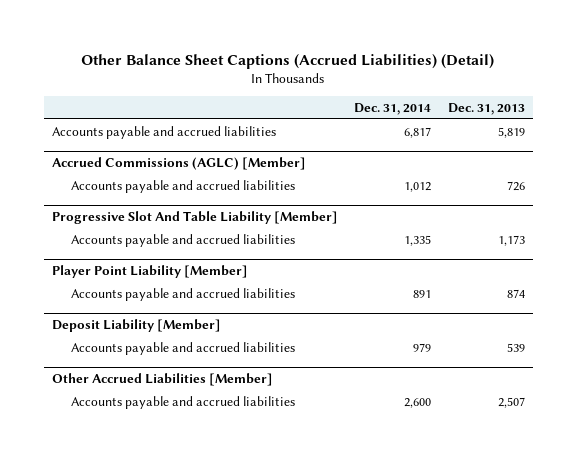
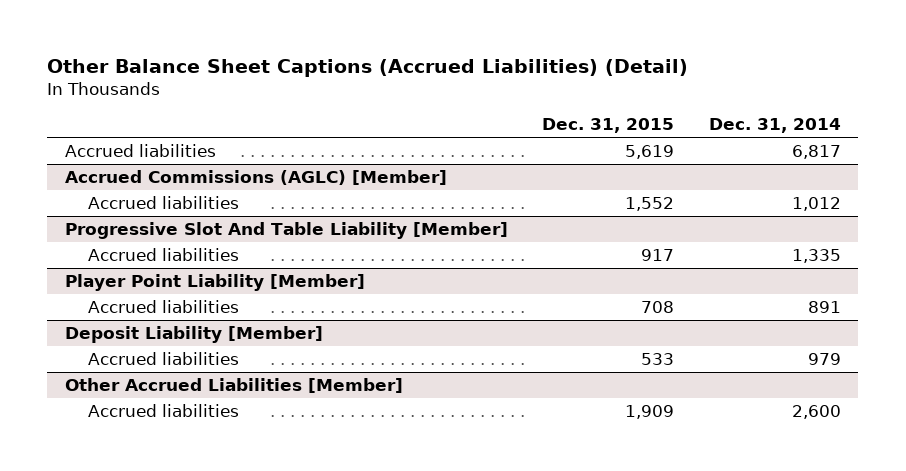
- | Dec. 31, 2014 | Dec. 31, 2013
+ | Dec. 31, 2015 | Dec. 31, 2014
- Accounts payable and accrued liabilities | 6,817 | 5,819
+ Accrued liabilities | 5,619 | 6,817
@ Accrued Commissions (AGLC) [Member]
- Accounts payable and accrued liabilities | 1,012 | 726
+ Accrued liabilities | 1,552 | 1,012
@ Progressive Slot And Table Liability [Member]
- Accounts payable and accrued liabilities | 1,335 | 1,173
+ Accrued liabilities | 917 | 1,335
@ Player Point Liability [Member]
- Accounts payable and accrued liabilities | 891 | 874
+ Accrued liabilities | 708 | 891
@ Deposit Liability [Member]
- Accounts payable and accrued liabilities | 979 | 539
+ Accrued liabilities | 533 | 979
@ Other Accrued Liabilities [Member]
- Accounts payable and accrued liabilities | 2,600 | 2,507
+ Accrued liabilities | 1,909 | 2,600

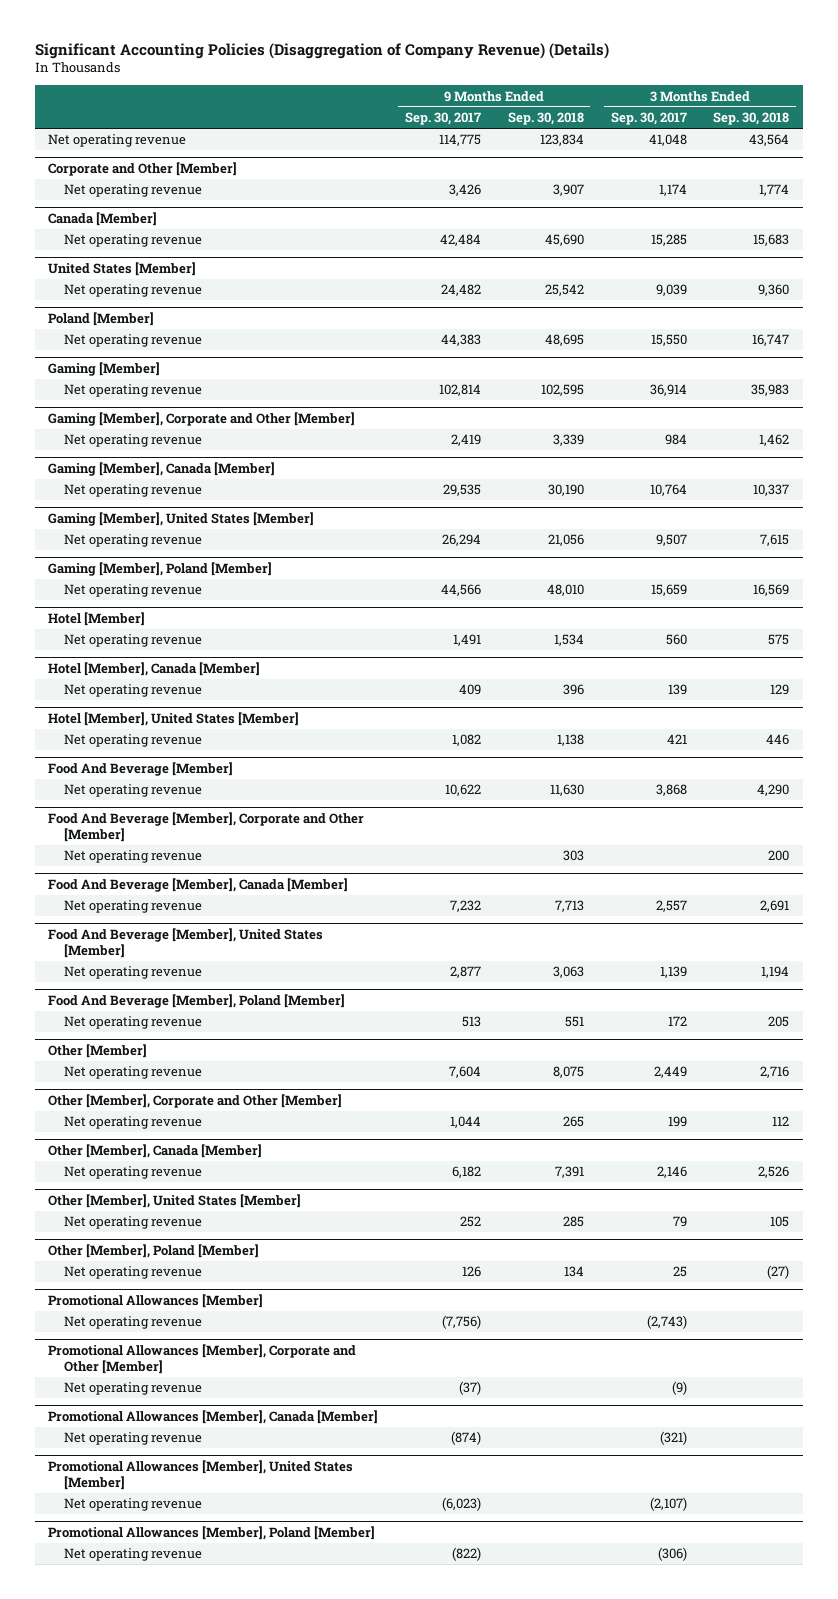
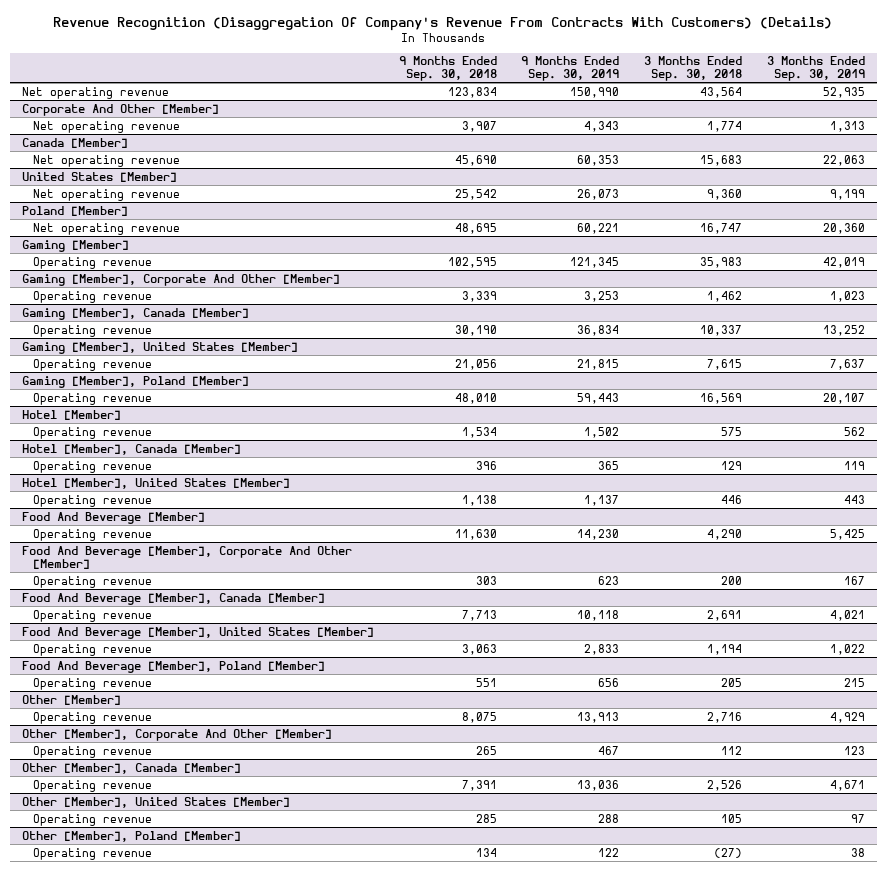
- Significant Accounting Policies (Disaggregation of Company Revenue) (Details)
+ Revenue Recognition (Disaggregation Of Company's Revenue From Contracts With Customers) (Details)
- | 9 Months Ended Sep. 30, 2017 | 9 Months Ended Sep. 30, 2018 | 3 Months Ended Sep. 30, 2017 | 3 Months Ended Sep. 30, 2018
+ | 9 Months Ended Sep. 30, 2018 | 9 Months Ended Sep. 30, 2019 | 3 Months Ended Sep. 30, 2018 | 3 Months Ended Sep. 30, 2019
- Corporate and Other [Member]
+ Corporate And Other [Member]
@ Gaming [Member]
- Net operating revenue | 102,814 | 102,595 | 36,914 | 35,983
- Gaming [Member], Corporate and Other [Member]
- Net operating revenue | 2,419 | 3,339 | 984 | 1,462
@ Gaming [Member]
+ Operating revenue | 102,595 | 121,345 | 35,983 | 42,019
+ Gaming [Member], Corporate And Other [Member]
+ Operating revenue | 3,339 | 3,253 | 1,462 | 1,023
@ Gaming [Member], Canada [Member]
- Net operating revenue | 29,535 | 30,190 | 10,764 | 10,337
+ Operating revenue | 30,190 | 36,834 | 10,337 | 13,252
@ Gaming [Member], United States [Member]
- Net operating revenue | 26,294 | 21,056 | 9,507 | 7,615
+ Operating revenue | 21,056 | 21,815 | 7,615 | 7,637
@ Gaming [Member], Poland [Member]
- Net operating revenue | 44,566 | 48,010 | 15,659 | 16,569
+ Operating revenue | 48,010 | 59,443 | 16,569 | 20,107
@ Hotel [Member]
- Net operating revenue | 1,491 | 1,534 | 560 | 575
+ Operating revenue | 1,534 | 1,502 | 575 | 562
@ Hotel [Member], Canada [Member]
- Net operating revenue | 409 | 396 | 139 | 129
+ Operating revenue | 396 | 365 | 129 | 119
@ Hotel [Member], United States [Member]
- Net operating revenue | 1,082 | 1,138 | 421 | 446
+ Operating revenue | 1,138 | 1,137 | 446 | 443
@ Food And Beverage [Member]
- Net operating revenue | 10,622 | 11,630 | 3,868 | 4,290
- Food And Beverage [Member], Corporate and Other [Member]
- Net operating revenue | | 303 | | 200
@ Food And Beverage [Member]
+ Operating revenue | 11,630 | 14,230 | 4,290 | 5,425
+ Food And Beverage [Member], Corporate And Other [Member]
+ Operating revenue | 303 | 623 | 200 | 167
@ Food And Beverage [Member], Canada [Member]
- Net operating revenue | 7,232 | 7,713 | 2,557 | 2,691
+ Operating revenue | 7,713 | 10,118 | 2,691 | 4,021
@ Food And Beverage [Member], United States [Member]
- Net operating revenue | 2,877 | 3,063 | 1,139 | 1,194
+ Operating revenue | 3,063 | 2,833 | 1,194 | 1,022
@ Food And Beverage [Member], Poland [Member]
- Net operating revenue | 513 | 551 | 172 | 205
+ Operating revenue | 551 | 656 | 205 | 215
@ Other [Member]
- Net operating revenue | 7,604 | 8,075 | 2,449 | 2,716
- Other [Member], Corporate and Other [Member]
- Net operating revenue | 1,044 | 265 | 199 | 112
@ Other [Member]
+ Operating revenue | 8,075 | 13,913 | 2,716 | 4,929
+ Other [Member], Corporate And Other [Member]
+ Operating revenue | 265 | 467 | 112 | 123
@ Other [Member], Canada [Member]
- Net operating revenue | 6,182 | 7,391 | 2,146 | 2,526
+ Operating revenue | 7,391 | 13,036 | 2,526 | 4,671
@ Other [Member], United States [Member]
- Net operating revenue | 252 | 285 | 79 | 105
+ Operating revenue | 285 | 288 | 105 | 97
@ Other [Member], Poland [Member]
- Net operating revenue | 126 | 134 | 25 | (27)
- Promotional Allowances [Member]
- Net operating revenue | (7,756) | | (2,743) |
- Promotional Allowances [Member], Corporate and Other [Member]
- Net operating revenue | (37) | | (9) |
- Promotional Allowances [Member], Canada [Member]
- Net operating revenue | (874) | | (321) |
- Promotional Allowances [Member], United States [Member]
- Net operating revenue | (6,023) | | (2,107) |
- Promotional Allowances [Member], Poland [Member]
- Net operating revenue | (822) | | (306) |
@ Other [Member], Poland [Member]
+ Operating revenue | 134 | 122 | (27) | 38

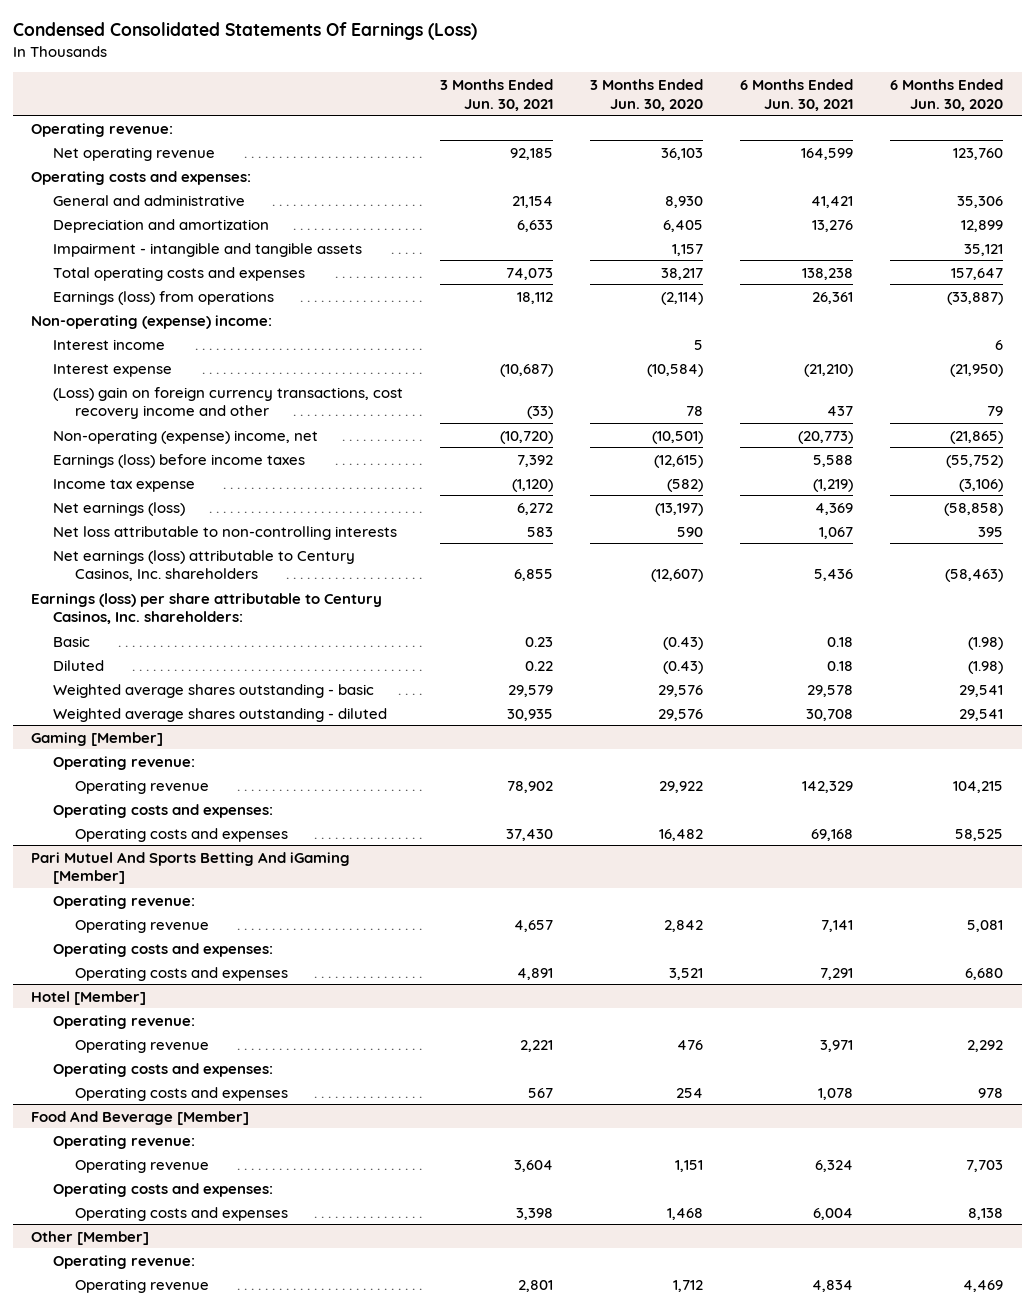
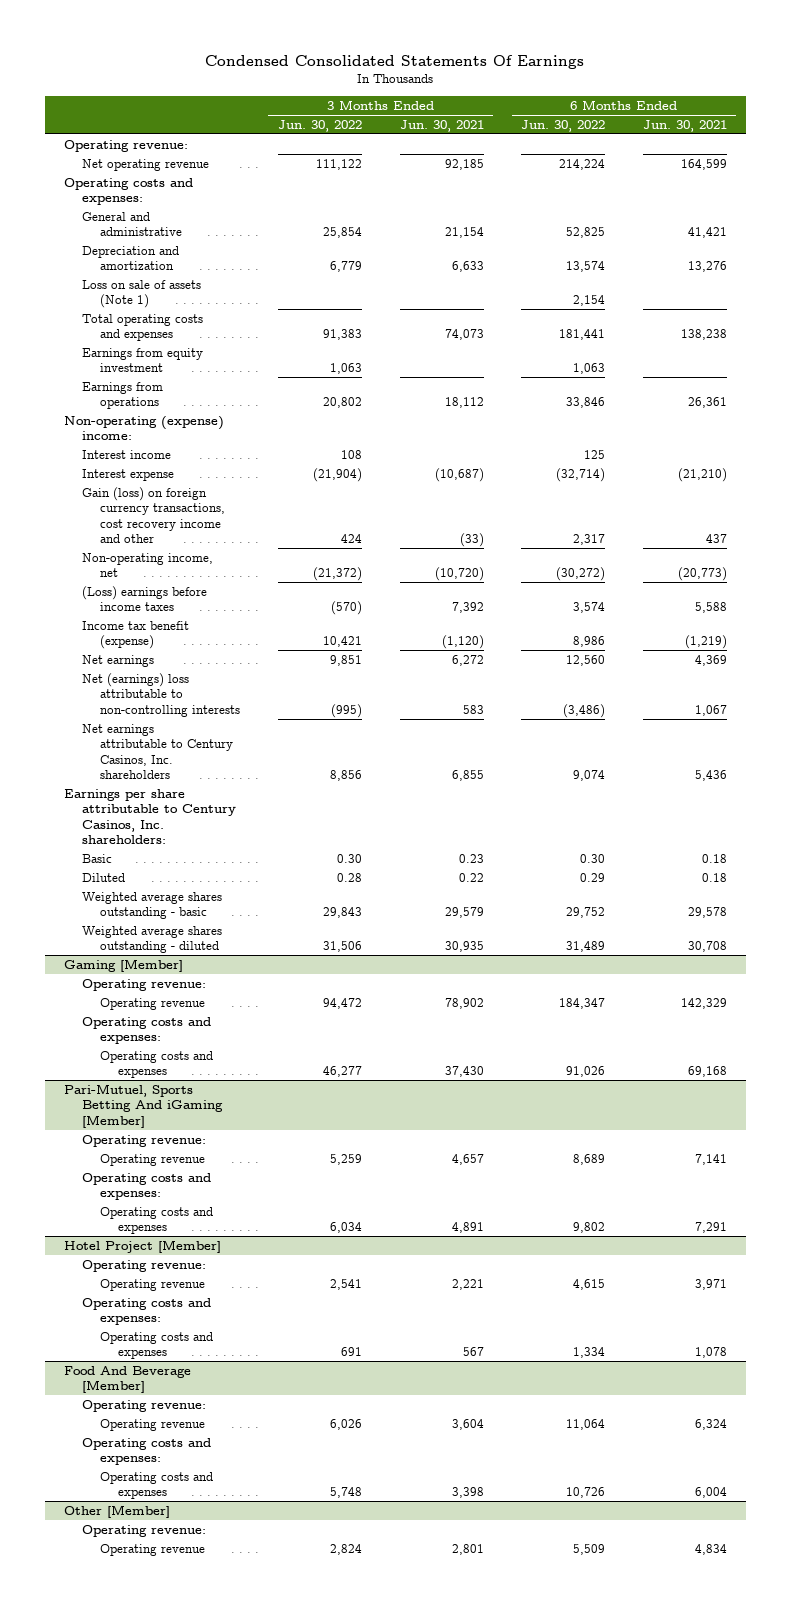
- Condensed Consolidated Statements Of Earnings (Loss)
+ Condensed Consolidated Statements Of Earnings
- | 3 Months Ended Jun. 30, 2021 | 3 Months Ended Jun. 30, 2020 | 6 Months Ended Jun. 30, 2021 | 6 Months Ended Jun. 30, 2020
+ | 3 Months Ended Jun. 30, 2022 | 3 Months Ended Jun. 30, 2021 | 6 Months Ended Jun. 30, 2022 | 6 Months Ended Jun. 30, 2021
- Impairment - intangible and tangible assets | | 1,157 | | 35,121
+ Loss on sale of assets (Note 1) | | | 2,154 |
- Earnings (loss) from operations | 18,112 | (2,114) | 26,361 | (33,887)
+ Earnings from equity investment | 1,063 | | 1,063 |
+ Earnings from operations | 20,802 | 18,112 | 33,846 | 26,361
- (Loss) gain on foreign currency transactions, cost recovery income and other | (33) | 78 | 437 | 79
- Non-operating (expense) income, net | (10,720) | (10,501) | (20,773) | (21,865)
- Earnings (loss) before income taxes | 7,392 | (12,615) | 5,588 | (55,752)
- Income tax expense | (1,120) | (582) | (1,219) | (3,106)
- Net earnings (loss) | 6,272 | (13,197) | 4,369 | (58,858)
- Net loss attributable to non-controlling interests | 583 | 590 | 1,067 | 395
- Net earnings (loss) attributable to Century Casinos, Inc. shareholders | 6,855 | (12,607) | 5,436 | (58,463)
- Earnings (loss) per share attributable to Century Casinos, Inc. shareholders:
+ Gain (loss) on foreign currency transactions, cost recovery income and other | 424 | (33) | 2,317 | 437
+ Non-operating income, net | (21,372) | (10,720) | (30,272) | (20,773)
+ (Loss) earnings before income taxes | (570) | 7,392 | 3,574 | 5,588
+ Income tax benefit (expense) | 10,421 | (1,120) | 8,986 | (1,219)
+ Net earnings | 9,851 | 6,272 | 12,560 | 4,369
+ Net (earnings) loss attributable to non-controlling interests | (995) | 583 | (3,486) | 1,067
+ Net earnings attributable to Century Casinos, Inc. shareholders | 8,856 | 6,855 | 9,074 | 5,436
+ Earnings per share attributable to Century Casinos, Inc. shareholders:
- Pari Mutuel And Sports Betting And iGaming [Member]
+ Pari-Mutuel, Sports Betting And iGaming [Member]
- Hotel [Member]
+ Hotel Project [Member]

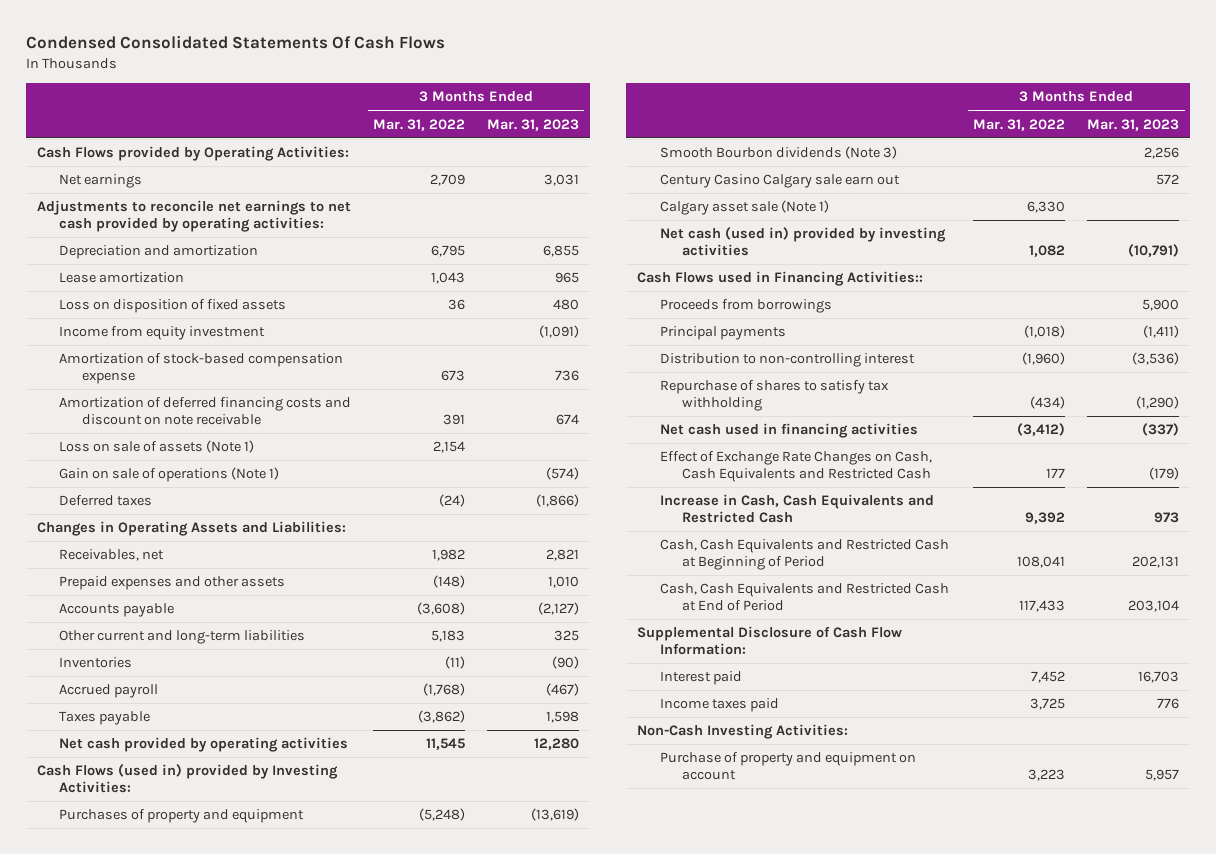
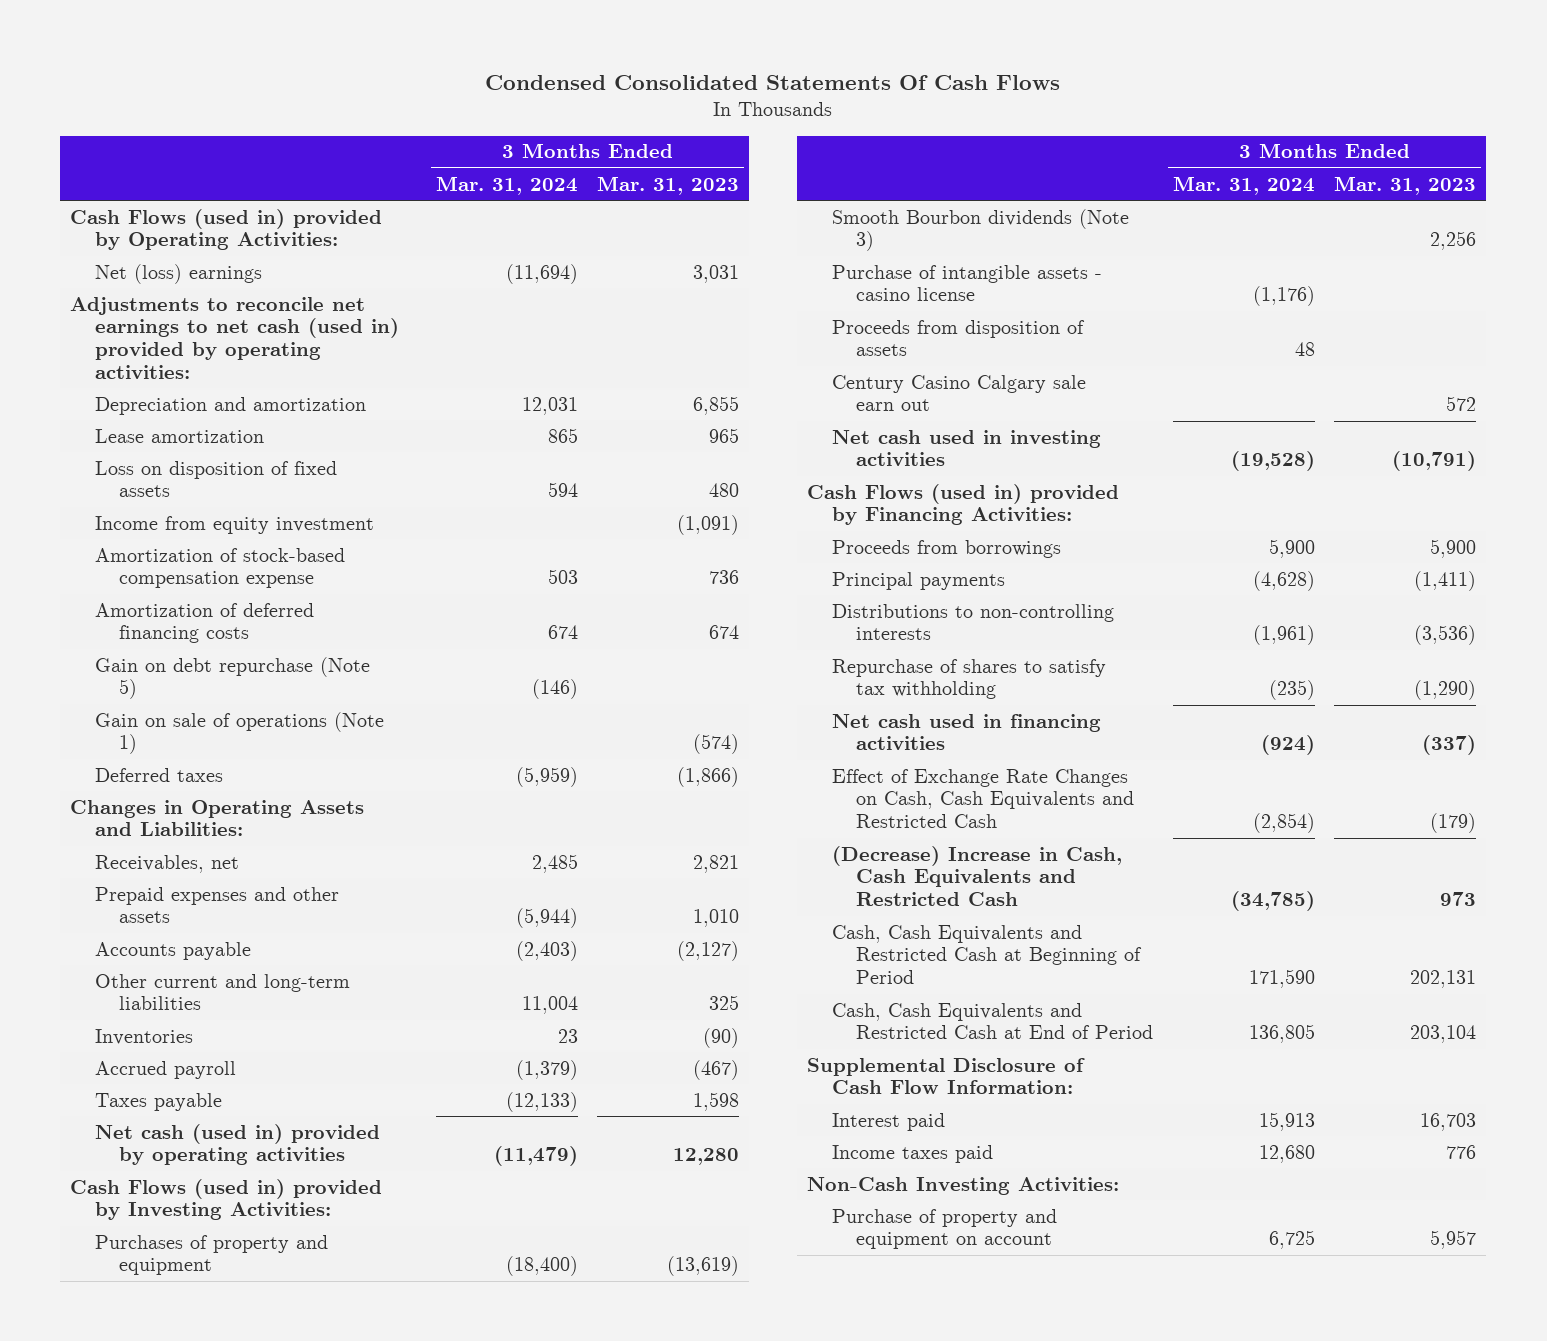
- | 3 Months Ended Mar. 31, 2022 | 3 Months Ended Mar. 31, 2023
+ | 3 Months Ended Mar. 31, 2024 | 3 Months Ended Mar. 31, 2023
- Cash Flows provided by Operating Activities:
- Net earnings | 2,709 | 3,031
- Adjustments to reconcile net earnings to net cash provided by operating activities:
+ Cash Flows (used in) provided by Operating Activities:
+ Net (loss) earnings | (11,694) | 3,031
+ Adjustments to reconcile net earnings to net cash (used in) provided by operating activities:
- Amortization of deferred financing costs and discount on note receivable | 391 | 674
- Loss on sale of assets (Note 1) | 2,154 |
+ Amortization of deferred financing costs | 674 | 674
+ Gain on debt repurchase (Note 5) | (146) |
- Net cash provided by operating activities | 11,545 | 12,280
+ Net cash (used in) provided by operating activities | (11,479) | 12,280
+ Purchase of intangible assets - casino license | (1,176) |
+ Proceeds from disposition of assets | 48 |
- Calgary asset sale (Note 1) | 6,330 |
- Net cash (used in) provided by investing activities | 1,082 | (10,791)
- Cash Flows used in Financing Activities::
+ Net cash used in investing activities | (19,528) | (10,791)
+ Cash Flows (used in) provided by Financing Activities:
- Distribution to non-controlling interest | (1,960) | (3,536)
+ Distributions to non-controlling interests | (1,961) | (3,536)
- Increase in Cash, Cash Equivalents and Restricted Cash | 9,392 | 973
+ (Decrease) Increase in Cash, Cash Equivalents and Restricted Cash | (34,785) | 973

